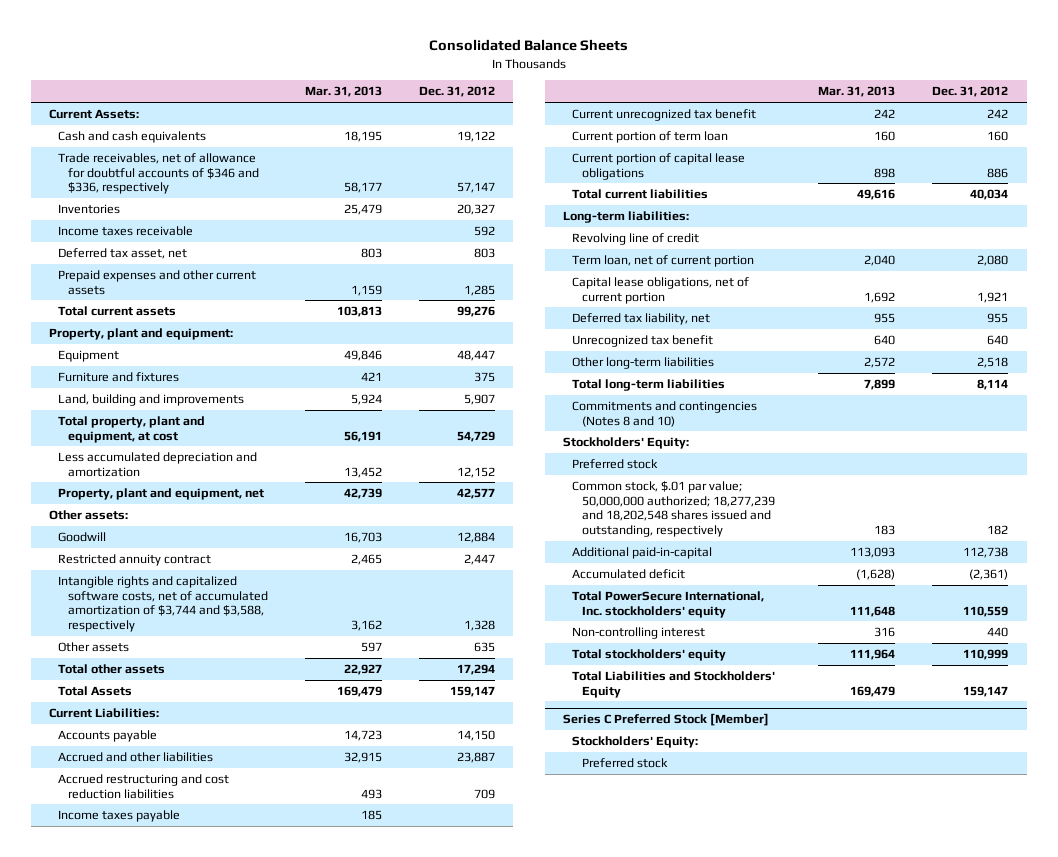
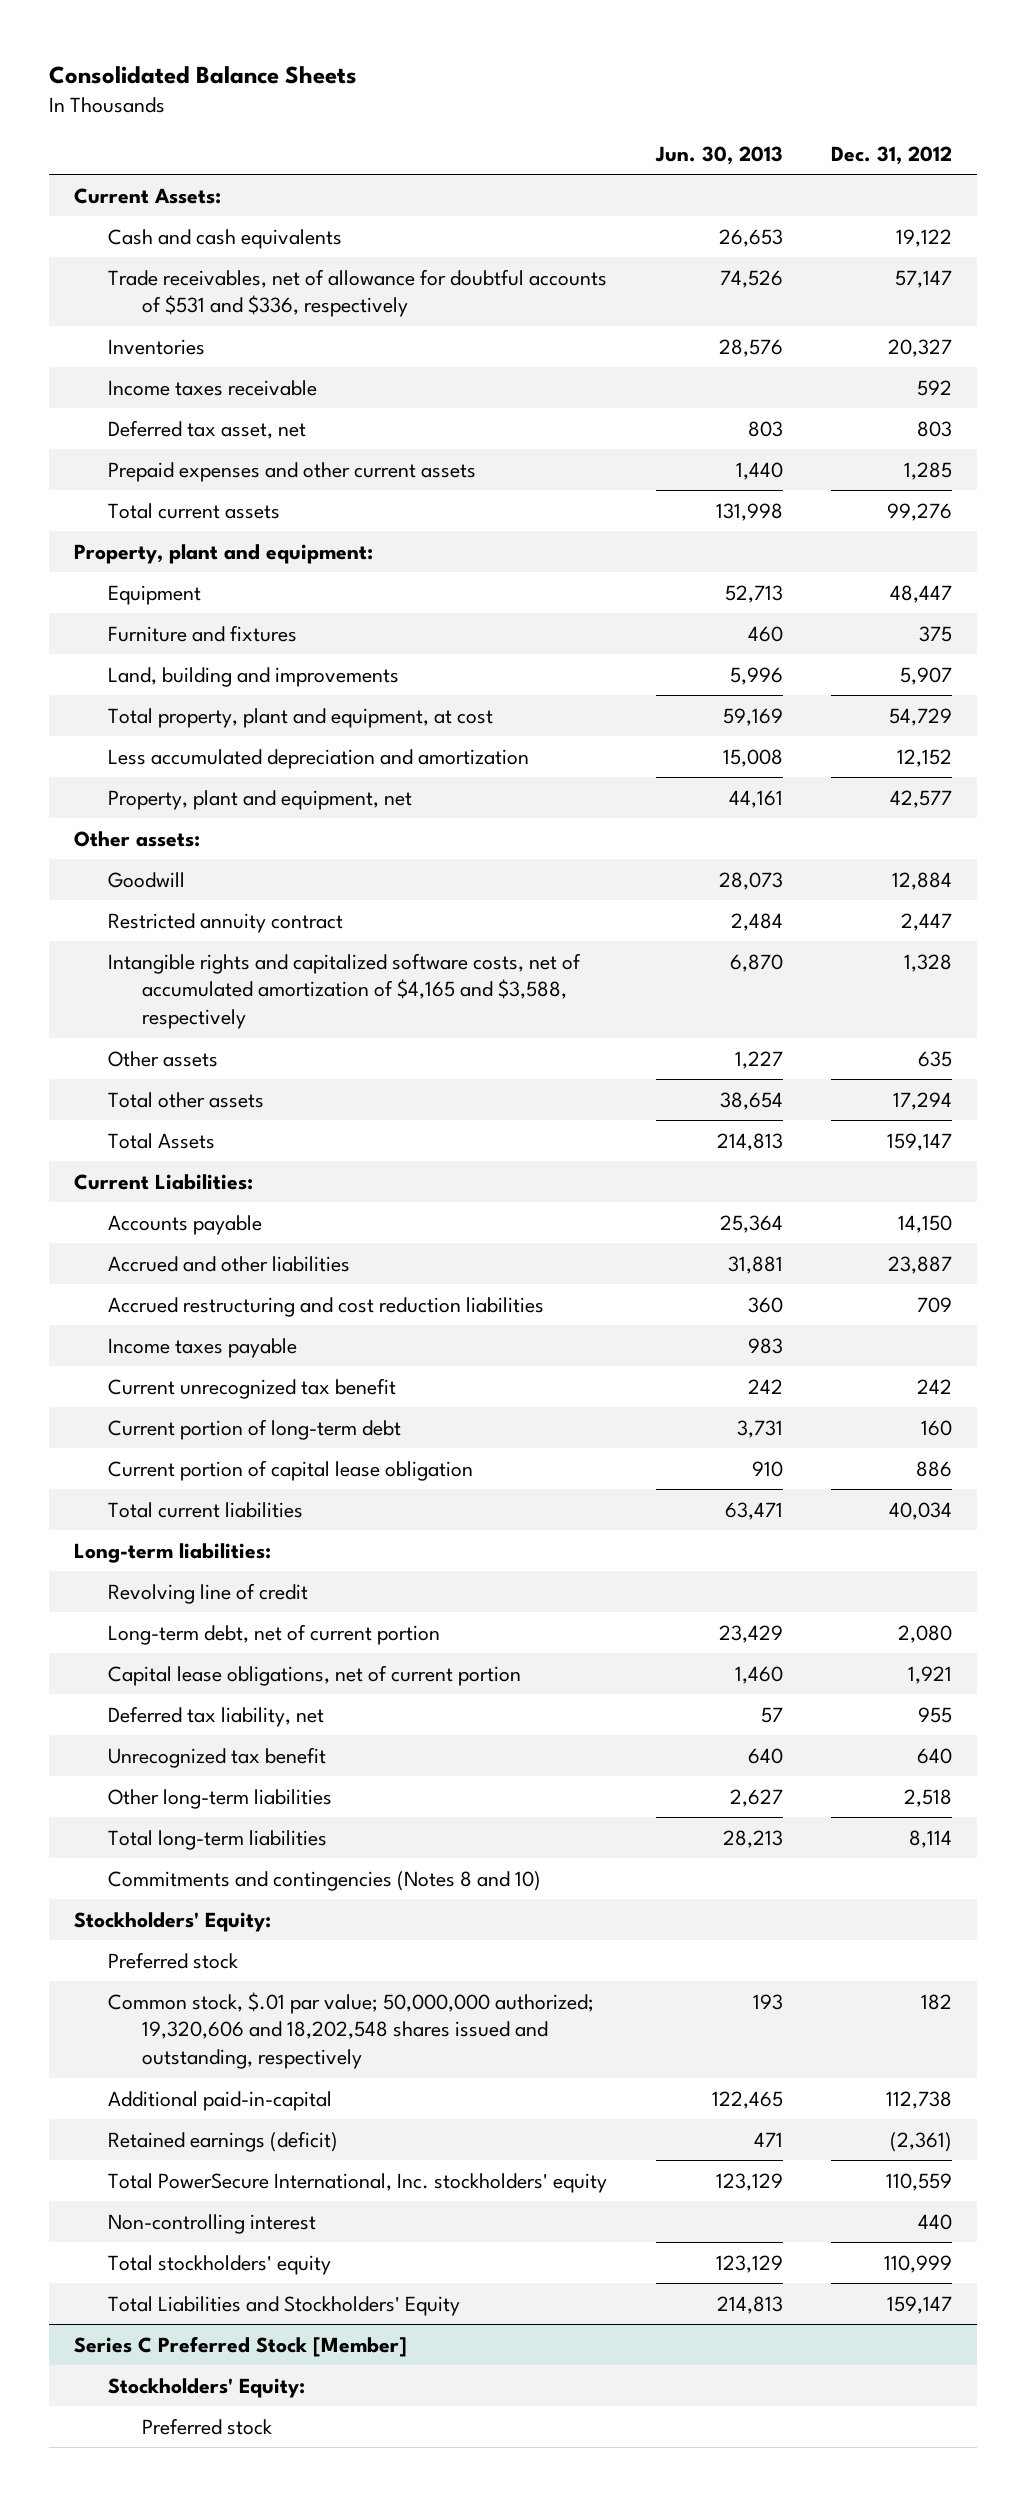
- | Mar. 31, 2013 | Dec. 31, 2012
+ | Jun. 30, 2013 | Dec. 31, 2012
- Trade receivables, net of allowance for doubtful accounts of $346 and $336, respectively | 58,177 | 57,147
+ Trade receivables, net of allowance for doubtful accounts of $531 and $336, respectively | 74,526 | 57,147
- Intangible rights and capitalized software costs, net of accumulated amortization of $3,744 and $3,588, respectively | 3,162 | 1,328
+ Intangible rights and capitalized software costs, net of accumulated amortization of $4,165 and $3,588, respectively | 6,870 | 1,328
- Current portion of term loan | 160 | 160
- Current portion of capital lease obligations | 898 | 886
+ Current portion of long-term debt | 3,731 | 160
+ Current portion of capital lease obligation | 910 | 886
- Term loan, net of current portion | 2,040 | 2,080
+ Long-term debt, net of current portion | 23,429 | 2,080
- Common stock, $.01 par value; 50,000,000 authorized; 18,277,239 and 18,202,548 shares issued and outstanding, respectively | 183 | 182
+ Common stock, $.01 par value; 50,000,000 authorized; 19,320,606 and 18,202,548 shares issued and outstanding, respectively | 193 | 182
- Accumulated deficit | (1,628) | (2,361)
+ Retained earnings (deficit) | 471 | (2,361)

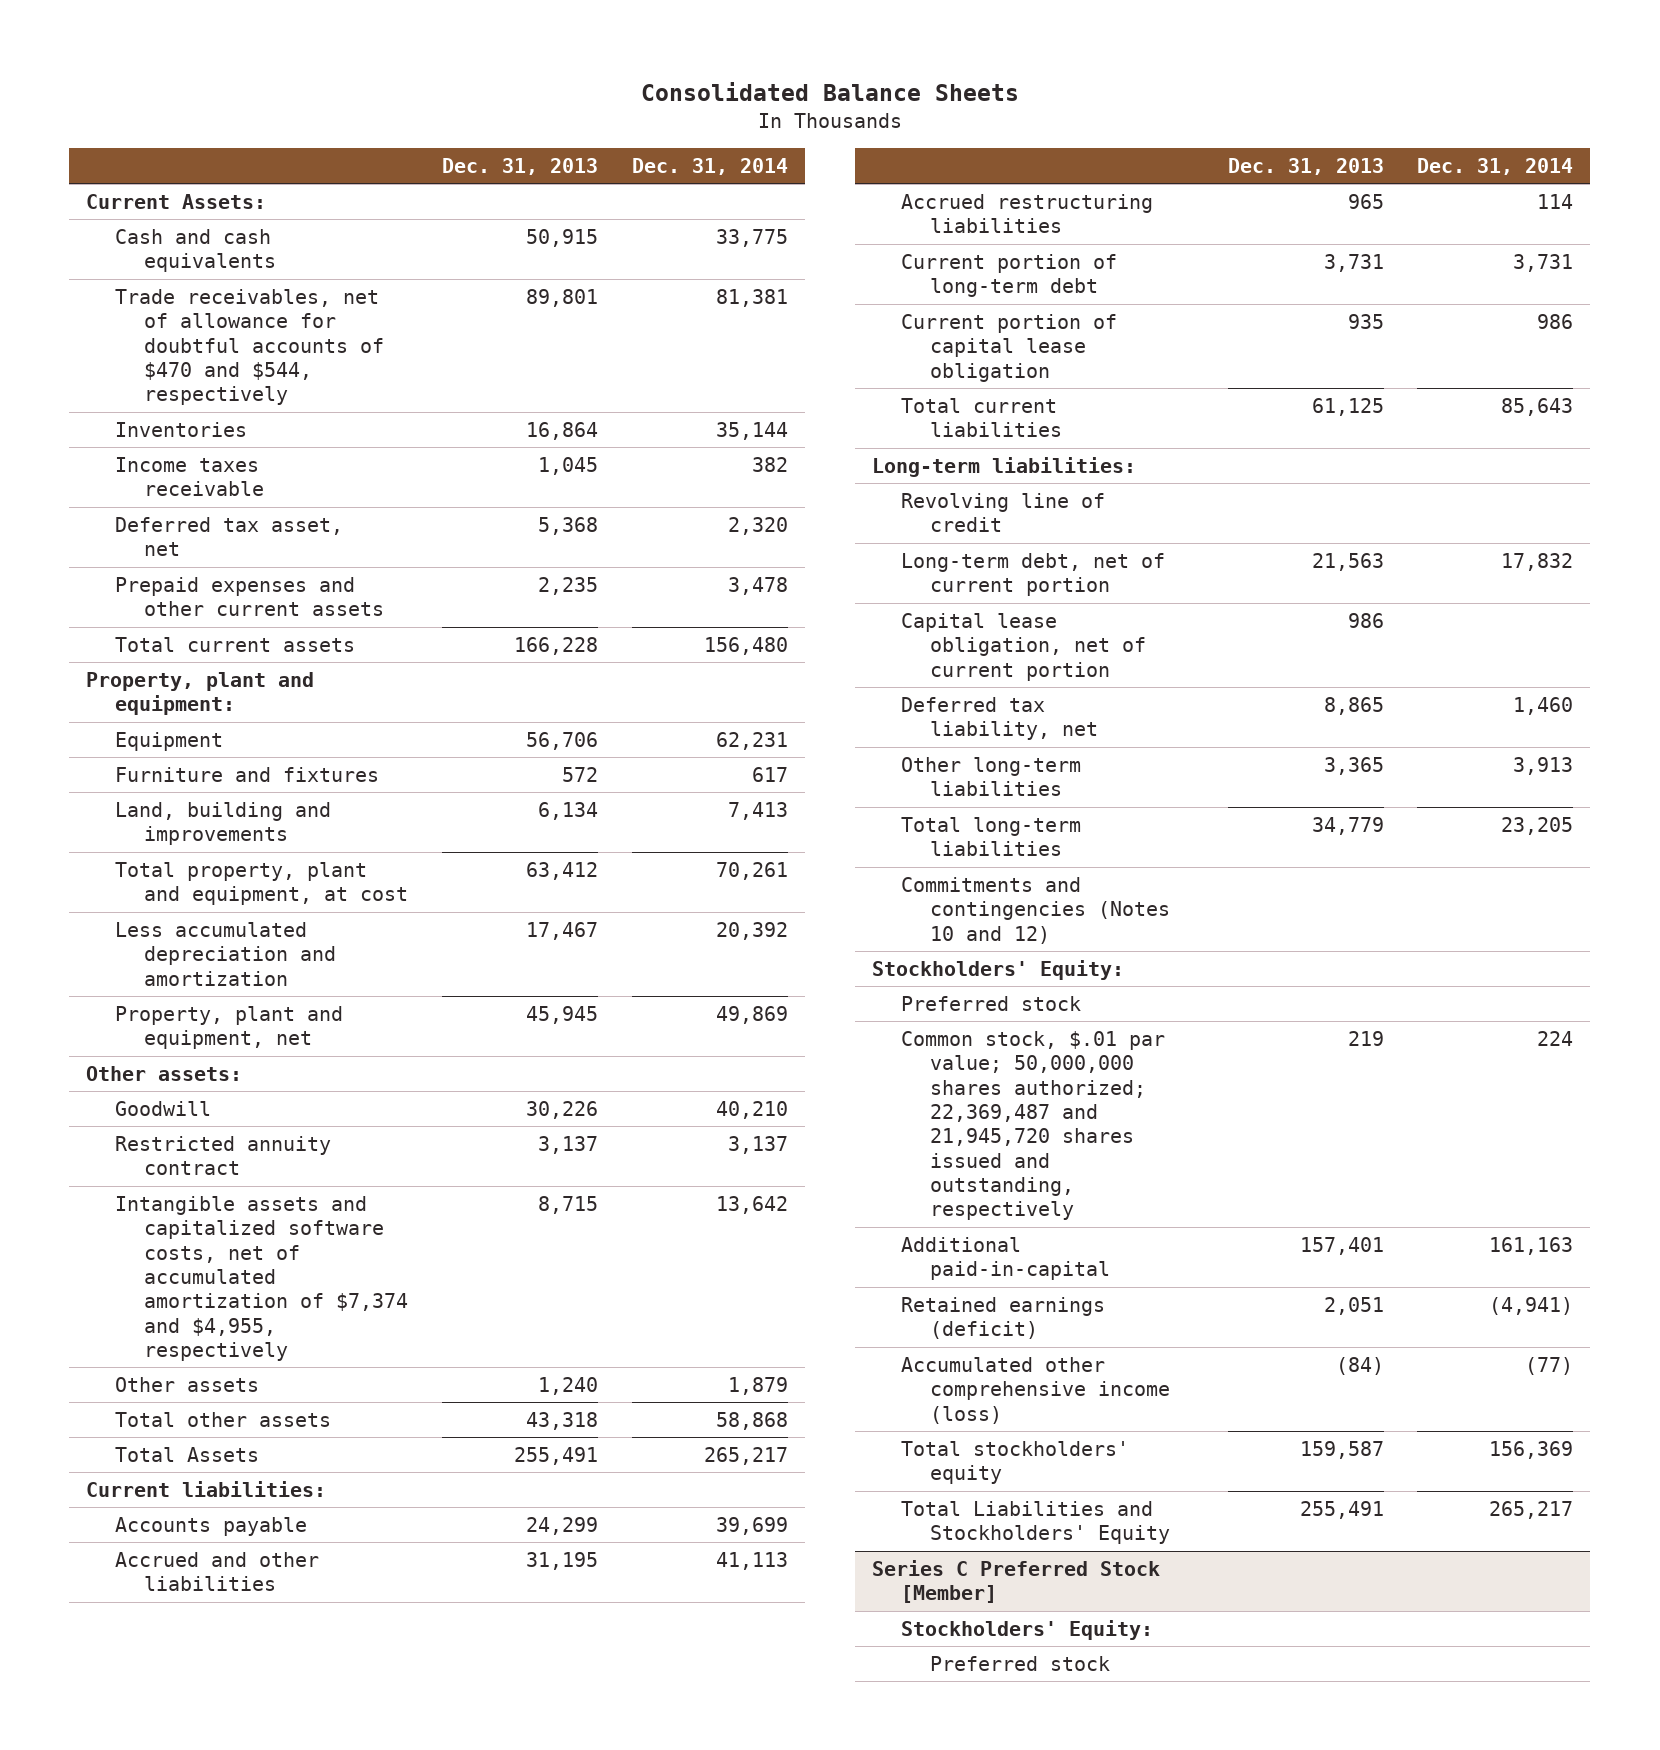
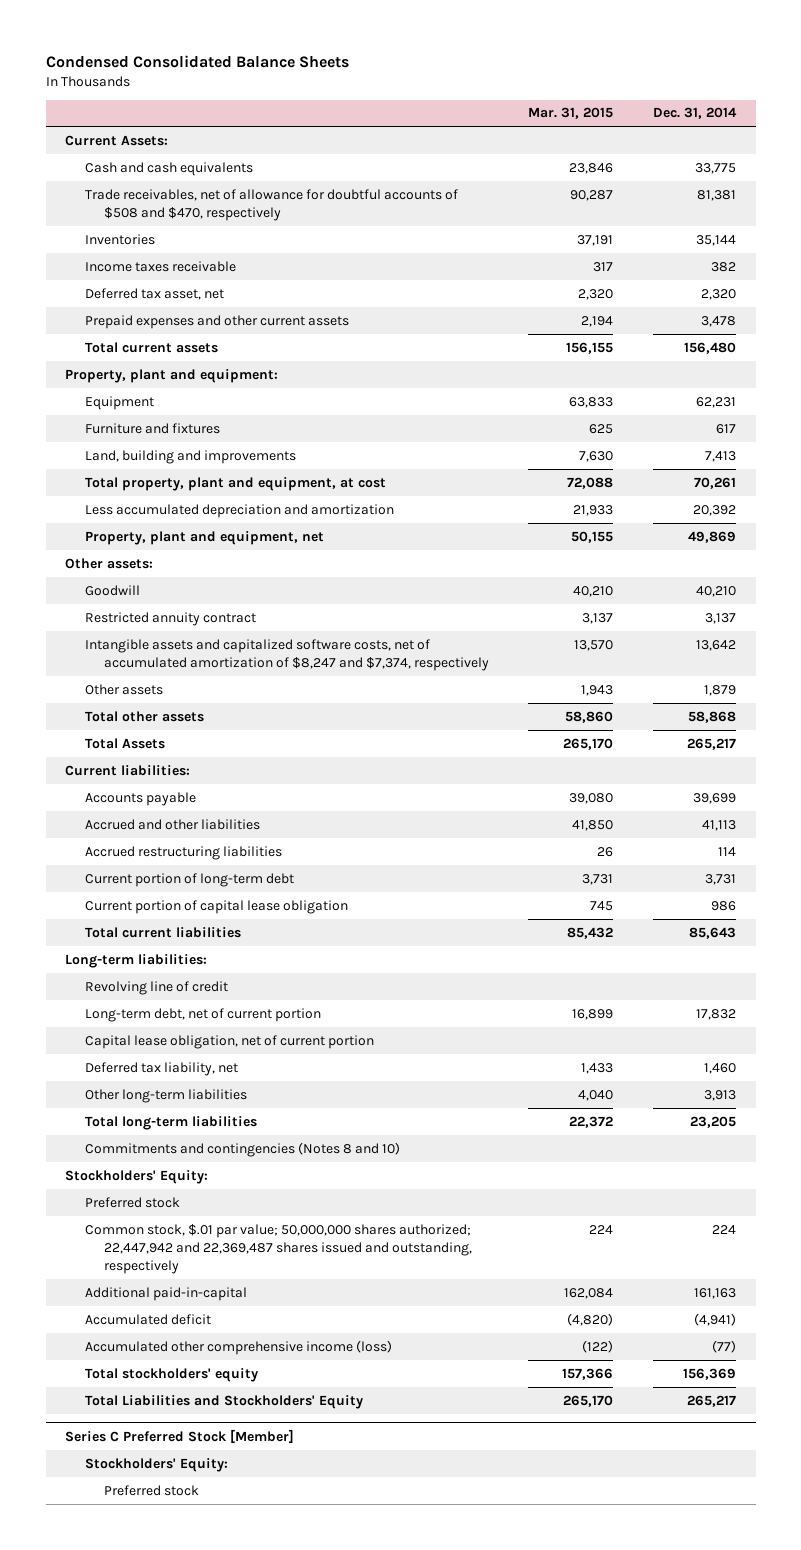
- Consolidated Balance Sheets
+ Condensed Consolidated Balance Sheets
- | Dec. 31, 2013 | Dec. 31, 2014
+ | Mar. 31, 2015 | Dec. 31, 2014
- Trade receivables, net of allowance for doubtful accounts of $470 and $544, respectively | 89,801 | 81,381
+ Trade receivables, net of allowance for doubtful accounts of $508 and $470, respectively | 90,287 | 81,381
- Intangible assets and capitalized software costs, net of accumulated amortization of $7,374 and $4,955, respectively | 8,715 | 13,642
+ Intangible assets and capitalized software costs, net of accumulated amortization of $8,247 and $7,374, respectively | 13,570 | 13,642
- Commitments and contingencies (Notes 10 and 12)
+ Commitments and contingencies (Notes 8 and 10)
- Common stock, $.01 par value; 50,000,000 shares authorized; 22,369,487 and 21,945,720 shares issued and outstanding, respectively | 219 | 224
+ Common stock, $.01 par value; 50,000,000 shares authorized; 22,447,942 and 22,369,487 shares issued and outstanding, respectively | 224 | 224
- Retained earnings (deficit) | 2,051 | (4,941)
+ Accumulated deficit | (4,820) | (4,941)

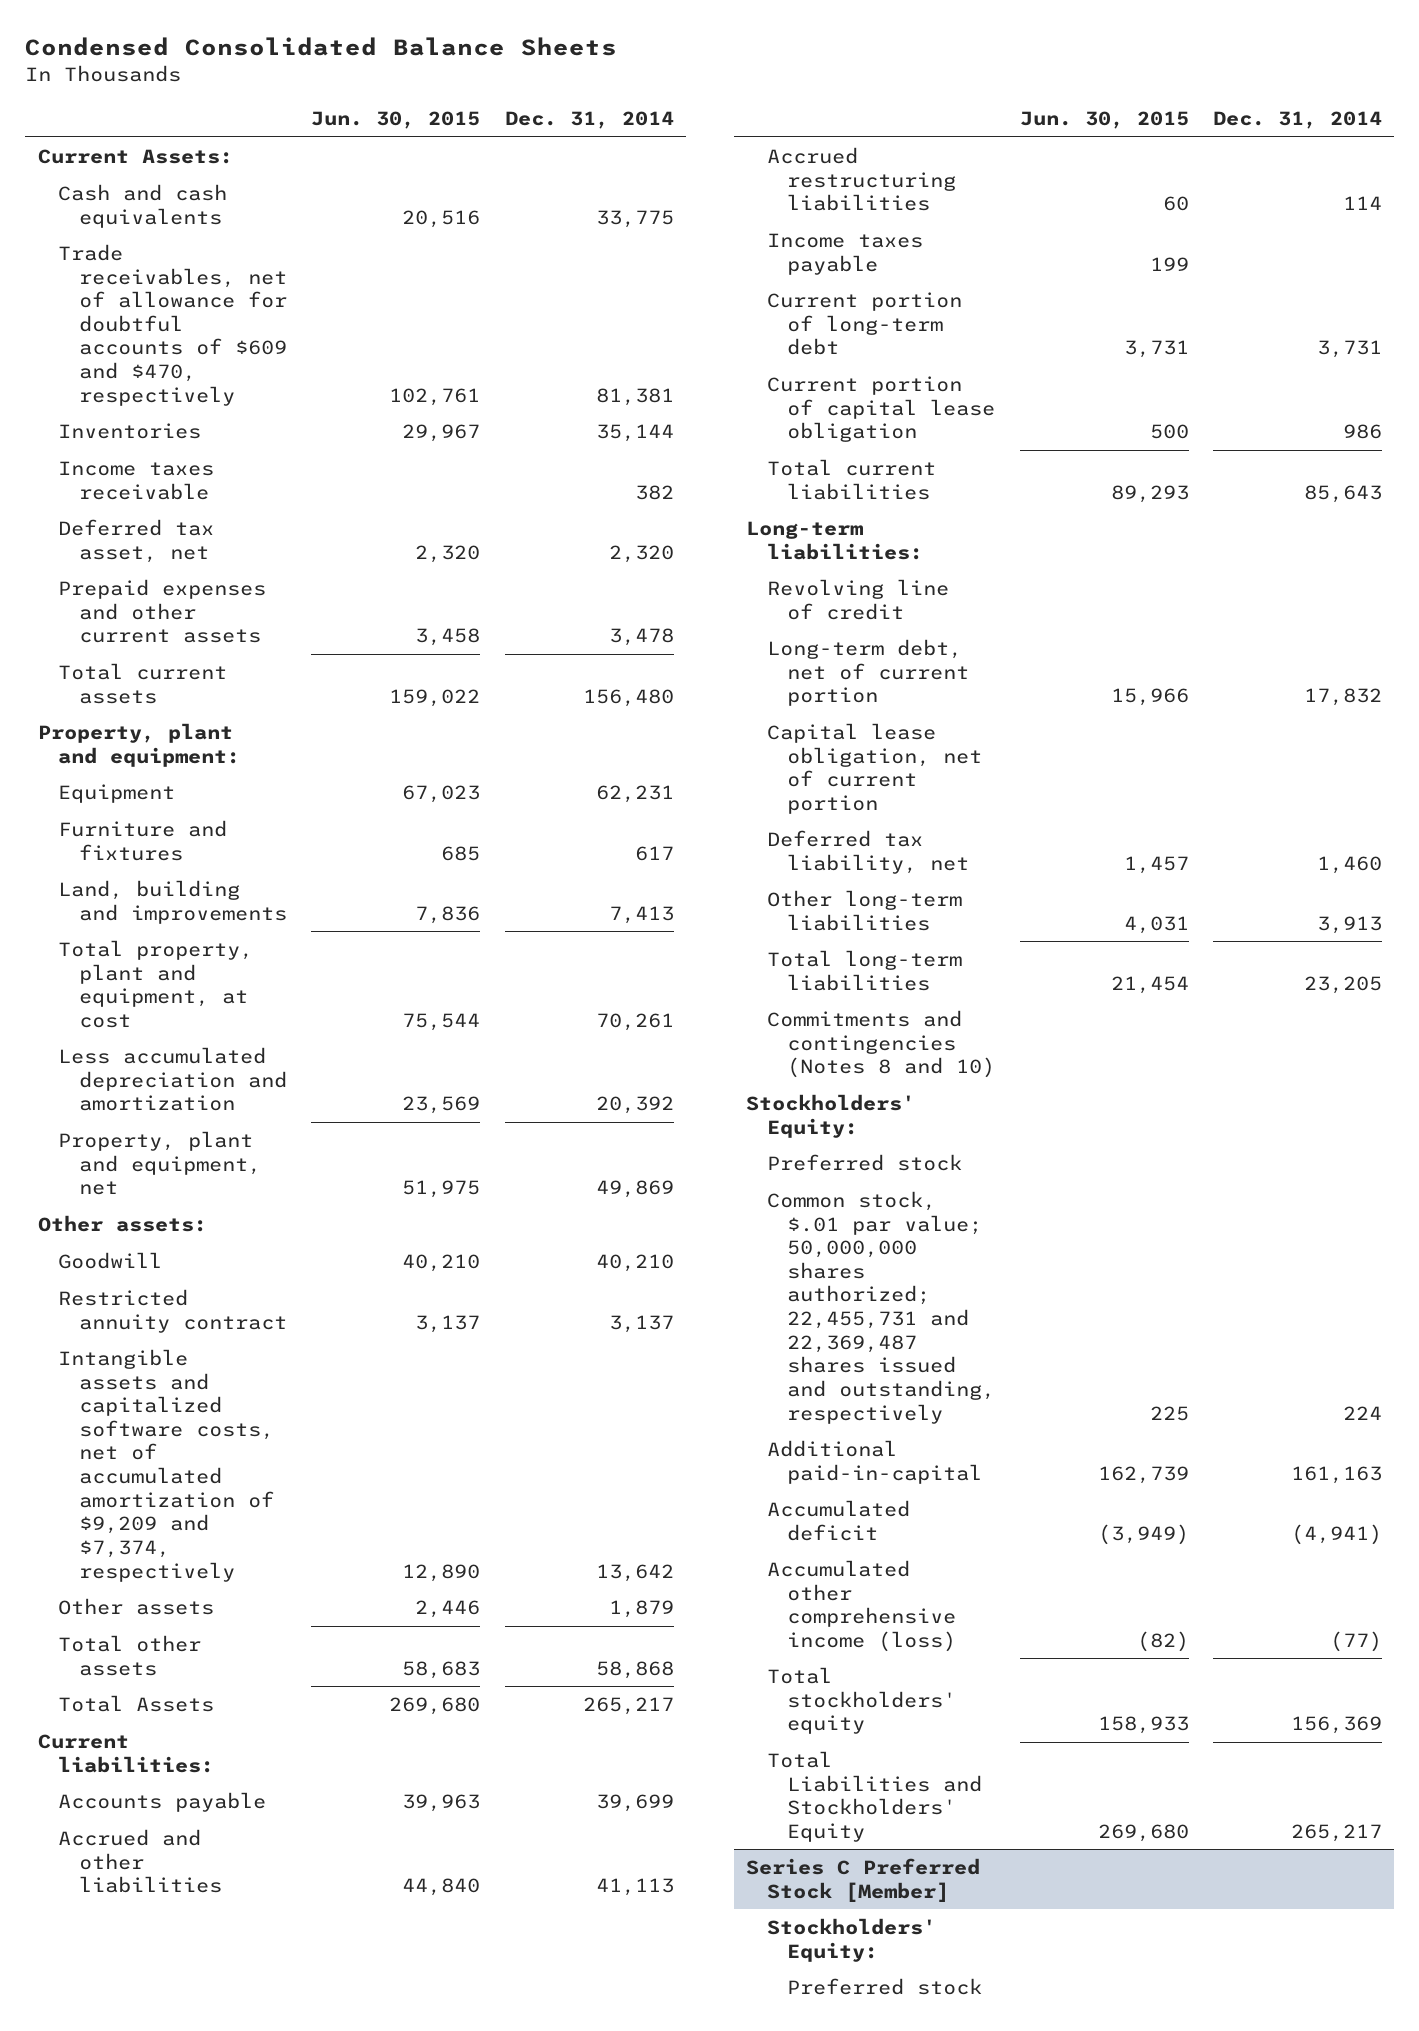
- | Mar. 31, 2015 | Dec. 31, 2014
+ | Jun. 30, 2015 | Dec. 31, 2014
- Trade receivables, net of allowance for doubtful accounts of $508 and $470, respectively | 90,287 | 81,381
+ Trade receivables, net of allowance for doubtful accounts of $609 and $470, respectively | 102,761 | 81,381
- Intangible assets and capitalized software costs, net of accumulated amortization of $8,247 and $7,374, respectively | 13,570 | 13,642
+ Intangible assets and capitalized software costs, net of accumulated amortization of $9,209 and $7,374, respectively | 12,890 | 13,642
+ Income taxes payable | 199 |
- Common stock, $.01 par value; 50,000,000 shares authorized; 22,447,942 and 22,369,487 shares issued and outstanding, respectively | 224 | 224
+ Common stock, $.01 par value; 50,000,000 shares authorized; 22,455,731 and 22,369,487 shares issued and outstanding, respectively | 225 | 224

